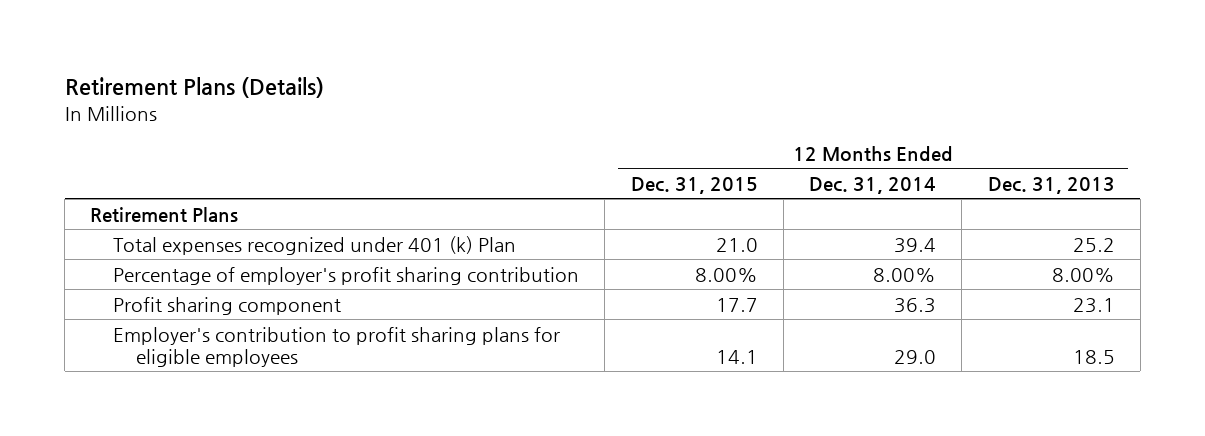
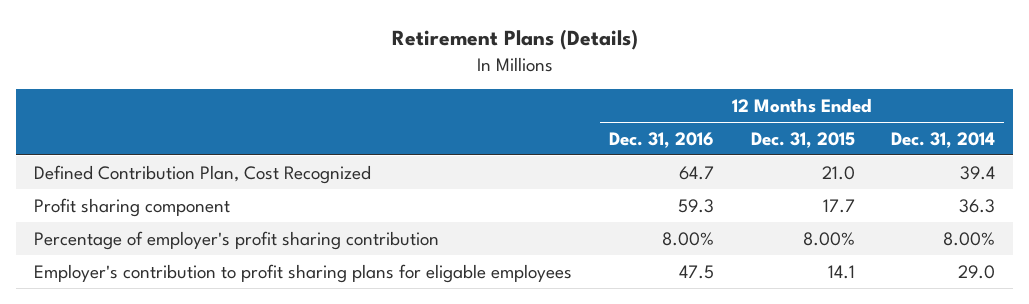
- | 12 Months Ended Dec. 31, 2015 | 12 Months Ended Dec. 31, 2014 | 12 Months Ended Dec. 31, 2013
+ | 12 Months Ended Dec. 31, 2016 | 12 Months Ended Dec. 31, 2015 | 12 Months Ended Dec. 31, 2014
- Retirement Plans
- Total expenses recognized under 401 (k) Plan | 21.0 | 39.4 | 25.2
+ Defined Contribution Plan, Cost Recognized | 64.7 | 21.0 | 39.4
- Employer's contribution to profit sharing plans for eligible employees | 14.1 | 29.0 | 18.5
moved down: Percentage of employer's profit sharing contribution | 8.00% | 8.00% | 8.00%
+ Employer's contribution to profit sharing plans for eligable employees | 47.5 | 14.1 | 29.0

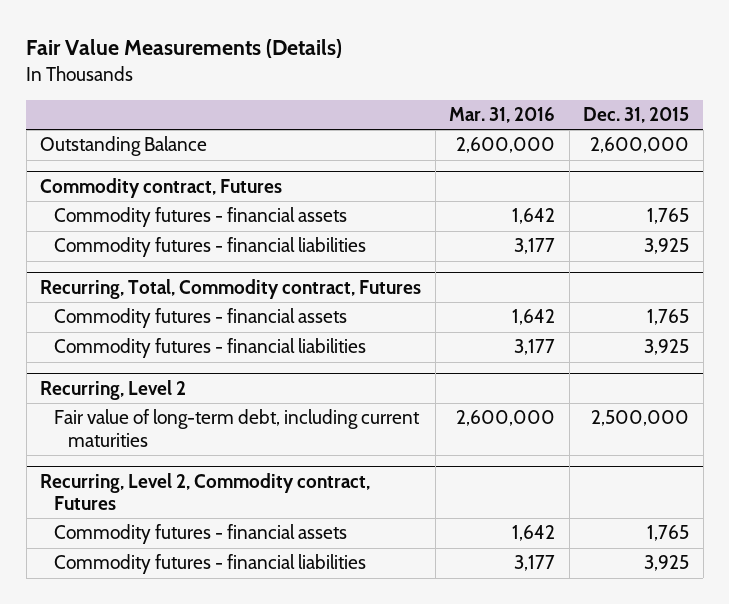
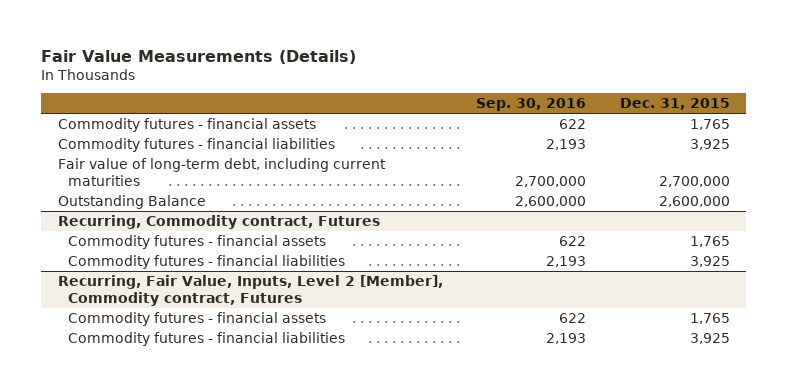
- | Mar. 31, 2016 | Dec. 31, 2015
+ | Sep. 30, 2016 | Dec. 31, 2015
- Commodity contract, Futures
- Recurring, Total, Commodity contract, Futures
+ Fair value of long-term debt, including current maturities | 2,700,000 | 2,700,000
moved down: Outstanding Balance | 2,600,000 | 2,600,000
+ Recurring, Commodity contract, Futures
- Recurring, Level 2
- Fair value of long-term debt, including current maturities | 2,600,000 | 2,500,000
- Recurring, Level 2, Commodity contract, Futures
+ Recurring, Fair Value, Inputs, Level 2 [Member], Commodity contract, Futures

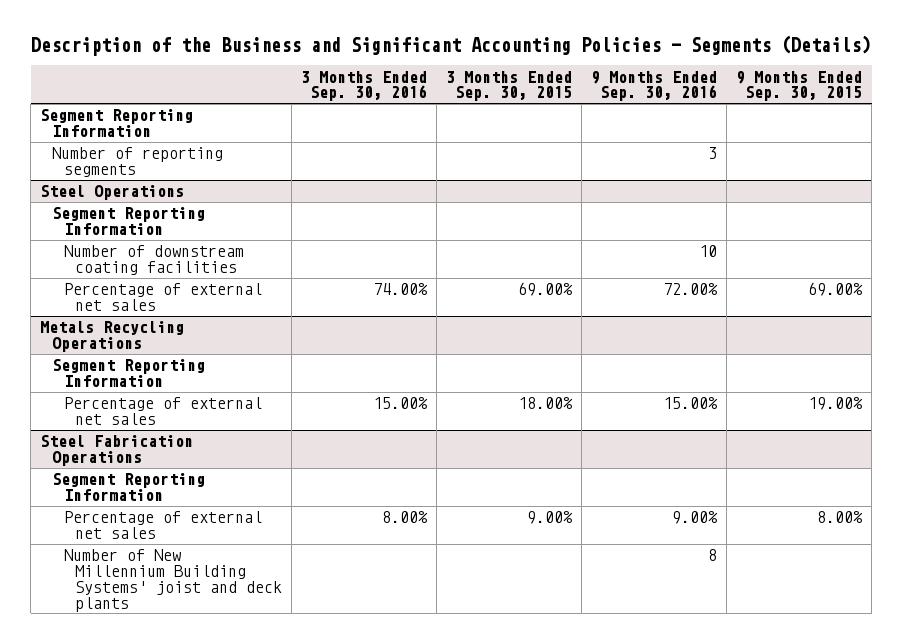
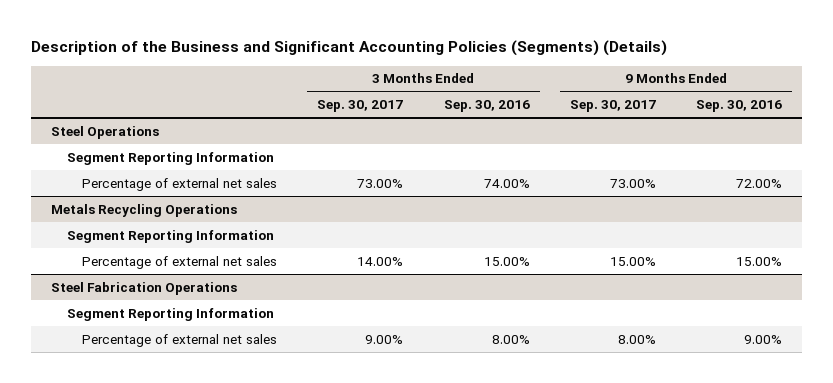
- Description of the Business and Significant Accounting Policies - Segments (Details)
+ Description of the Business and Significant Accounting Policies (Segments) (Details)
- | 3 Months Ended Sep. 30, 2016 | 3 Months Ended Sep. 30, 2015 | 9 Months Ended Sep. 30, 2016 | 9 Months Ended Sep. 30, 2015
+ | 3 Months Ended Sep. 30, 2017 | 3 Months Ended Sep. 30, 2016 | 9 Months Ended Sep. 30, 2017 | 9 Months Ended Sep. 30, 2016
- Segment Reporting Information
- Number of reporting segments | | | 3 |
@ Steel Operations
- Number of downstream coating facilities | | | 10 |
@ Steel Fabrication Operations
- Number of New Millennium Building Systems' joist and deck plants | | | 8 |

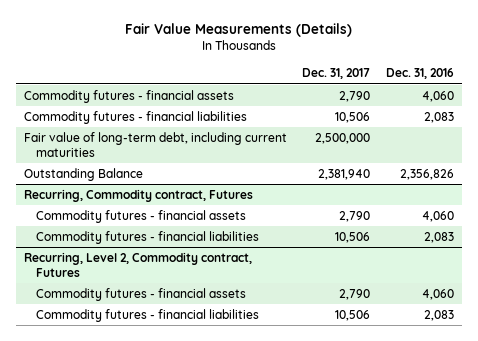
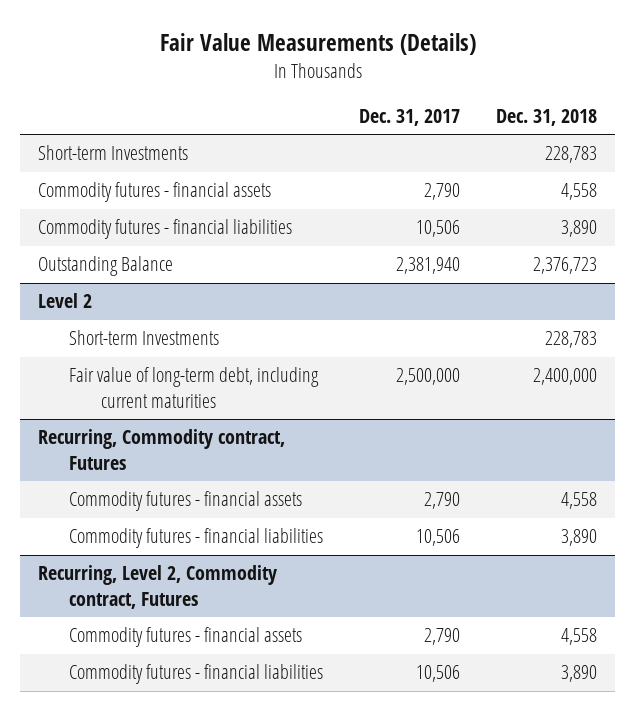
- | Dec. 31, 2017 | Dec. 31, 2016
+ | Dec. 31, 2017 | Dec. 31, 2018
+ Short-term Investments | | 228,783
- Fair value of long-term debt, including current maturities | 2,500,000 |
+ Level 2
+ Short-term Investments | | 228,783
+ Fair value of long-term debt, including current maturities | 2,500,000 | 2,400,000

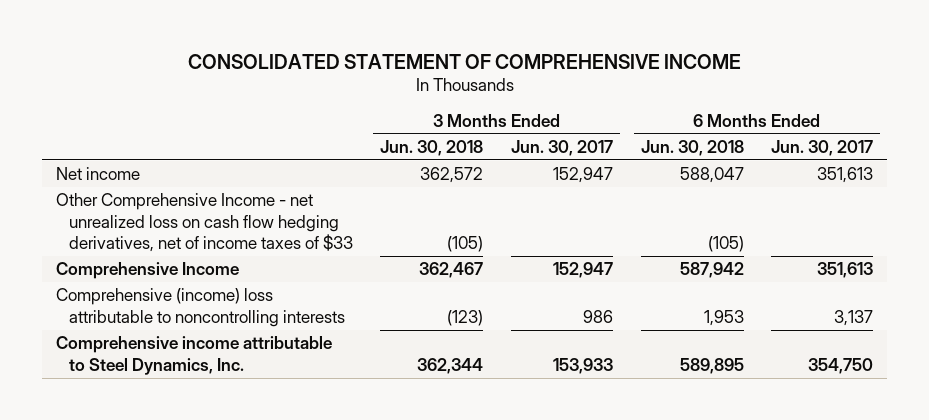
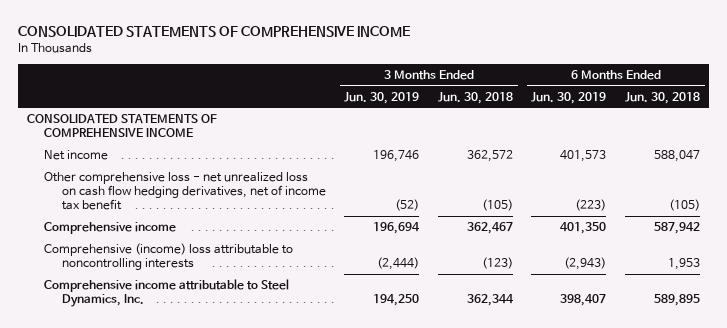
- CONSOLIDATED STATEMENT OF COMPREHENSIVE INCOME
+ CONSOLIDATED STATEMENTS OF COMPREHENSIVE INCOME
- | 3 Months Ended Jun. 30, 2018 | 3 Months Ended Jun. 30, 2017 | 6 Months Ended Jun. 30, 2018 | 6 Months Ended Jun. 30, 2017
+ | 3 Months Ended Jun. 30, 2019 | 3 Months Ended Jun. 30, 2018 | 6 Months Ended Jun. 30, 2019 | 6 Months Ended Jun. 30, 2018
+ CONSOLIDATED STATEMENTS OF COMPREHENSIVE INCOME
- Other Comprehensive Income - net unrealized loss on cash flow hedging derivatives, net of income taxes of $33 | (105) | | (105) |
- Comprehensive Income | 362,467 | 152,947 | 587,942 | 351,613
+ Other comprehensive loss - net unrealized loss on cash flow hedging derivatives, net of income tax benefit | (52) | (105) | (223) | (105)
+ Comprehensive income | 196,694 | 362,467 | 401,350 | 587,942

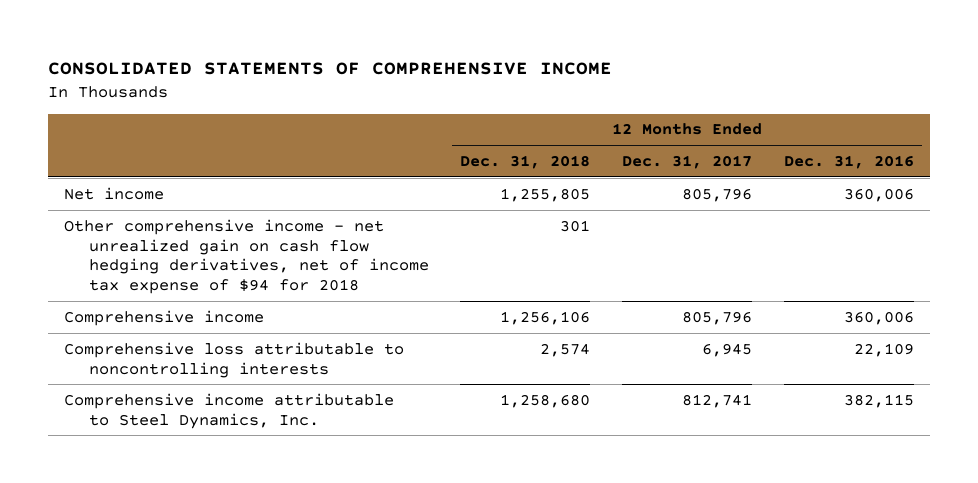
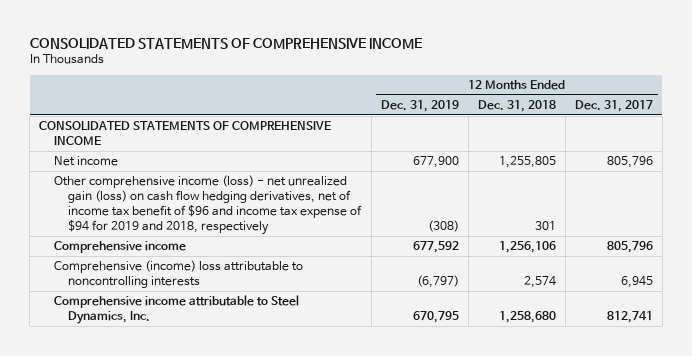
- | 12 Months Ended Dec. 31, 2018 | 12 Months Ended Dec. 31, 2017 | 12 Months Ended Dec. 31, 2016
+ | 12 Months Ended Dec. 31, 2019 | 12 Months Ended Dec. 31, 2018 | 12 Months Ended Dec. 31, 2017
+ CONSOLIDATED STATEMENTS OF COMPREHENSIVE INCOME
- Other comprehensive income - net unrealized gain on cash flow hedging derivatives, net of income tax expense of $94 for 2018 | 301 | |
+ Other comprehensive income (loss) - net unrealized gain (loss) on cash flow hedging derivatives, net of income tax benefit of $96 and income tax expense of $94 for 2019 and 2018, respectively | (308) | 301 |
- Comprehensive loss attributable to noncontrolling interests | 2,574 | 6,945 | 22,109
+ Comprehensive (income) loss attributable to noncontrolling interests | (6,797) | 2,574 | 6,945

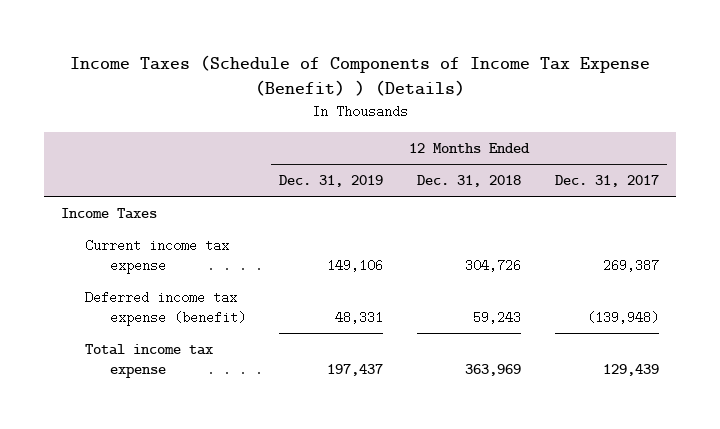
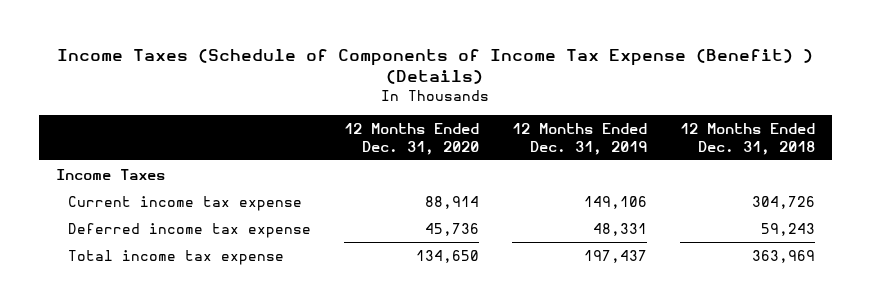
- | 12 Months Ended Dec. 31, 2019 | 12 Months Ended Dec. 31, 2018 | 12 Months Ended Dec. 31, 2017
+ | 12 Months Ended Dec. 31, 2020 | 12 Months Ended Dec. 31, 2019 | 12 Months Ended Dec. 31, 2018
- Deferred income tax expense (benefit) | 48,331 | 59,243 | (139,948)
+ Deferred income tax expense | 45,736 | 48,331 | 59,243

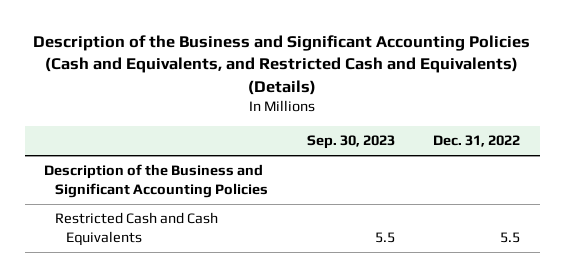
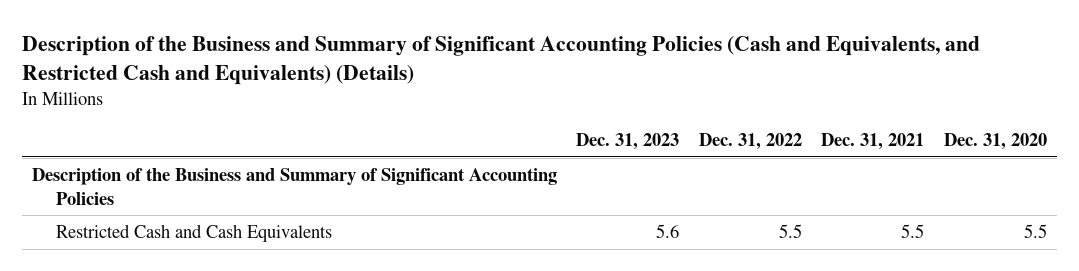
- Description of the Business and Significant Accounting Policies (Cash and Equivalents, and Restricted Cash and Equivalents) (Details)
+ Description of the Business and Summary of Significant Accounting Policies (Cash and Equivalents, and Restricted Cash and Equivalents) (Details)
- | Sep. 30, 2023 | Dec. 31, 2022
+ | Dec. 31, 2023 | Dec. 31, 2022 | Dec. 31, 2021 | Dec. 31, 2020
- Description of the Business and Significant Accounting Policies
+ Description of the Business and Summary of Significant Accounting Policies

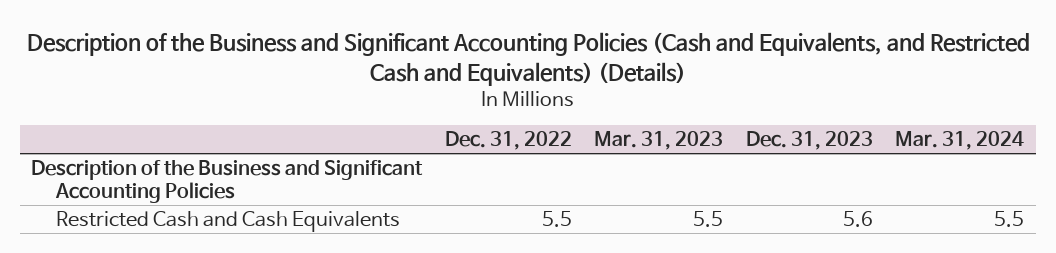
- Description of the Business and Summary of Significant Accounting Policies (Cash and Equivalents, and Restricted Cash and Equivalents) (Details)
+ Description of the Business and Significant Accounting Policies (Cash and Equivalents, and Restricted Cash and Equivalents) (Details)
- | Dec. 31, 2023 | Dec. 31, 2022 | Dec. 31, 2021 | Dec. 31, 2020
+ | Dec. 31, 2022 | Mar. 31, 2023 | Dec. 31, 2023 | Mar. 31, 2024
- Description of the Business and Summary of Significant Accounting Policies
+ Description of the Business and Significant Accounting Policies

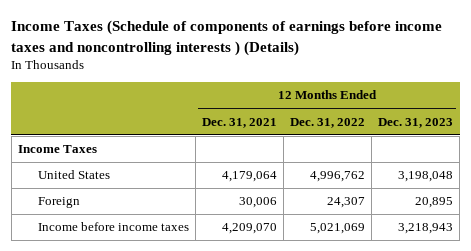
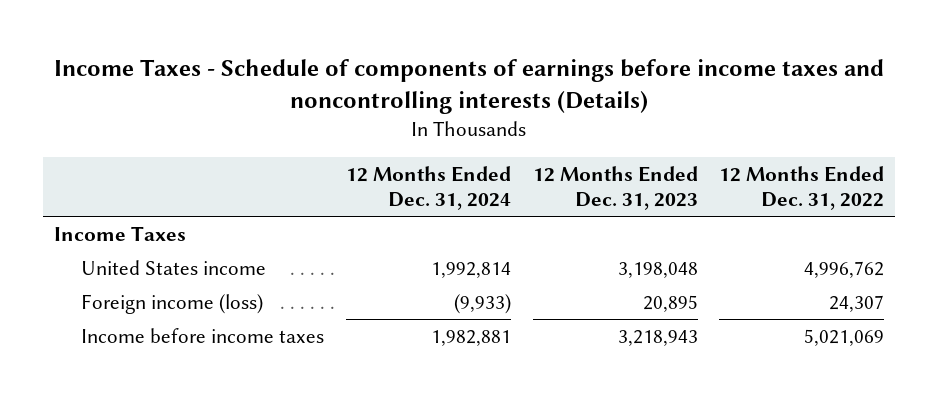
- Income Taxes (Schedule of components of earnings before income taxes and noncontrolling interests ) (Details)
+ Income Taxes - Schedule of components of earnings before income taxes and noncontrolling interests (Details)
- | 12 Months Ended Dec. 31, 2021 | 12 Months Ended Dec. 31, 2022 | 12 Months Ended Dec. 31, 2023
+ | 12 Months Ended Dec. 31, 2024 | 12 Months Ended Dec. 31, 2023 | 12 Months Ended Dec. 31, 2022
- United States | 4,179,064 | 4,996,762 | 3,198,048
- Foreign | 30,006 | 24,307 | 20,895
+ United States income | 1,992,814 | 3,198,048 | 4,996,762
+ Foreign income (loss) | (9,933) | 20,895 | 24,307

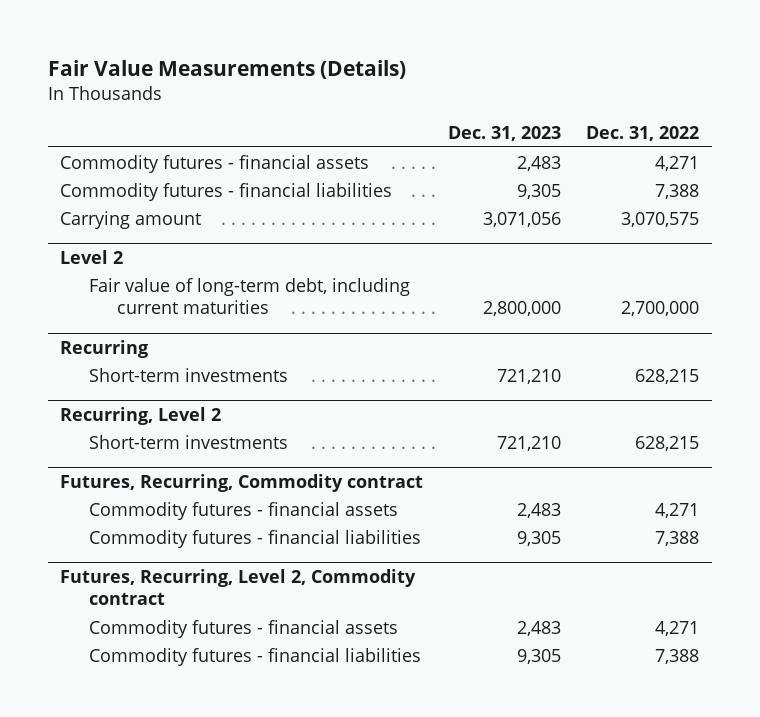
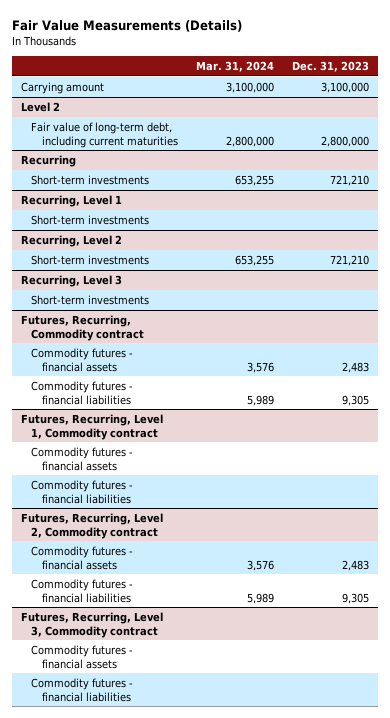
- | Dec. 31, 2023 | Dec. 31, 2022
+ | Mar. 31, 2024 | Dec. 31, 2023
- Commodity futures - financial assets | 2,483 | 4,271
- Commodity futures - financial liabilities | 9,305 | 7,388
- Carrying amount | 3,071,056 | 3,070,575
+ Carrying amount | 3,100,000 | 3,100,000
+ Recurring, Level 1
+ Short-term investments
+ Recurring, Level 3
+ Short-term investments
+ Futures, Recurring, Level 1, Commodity contract
+ Commodity futures - financial assets
+ Commodity futures - financial liabilities
+ Futures, Recurring, Level 3, Commodity contract
+ Commodity futures - financial assets
+ Commodity futures - financial liabilities

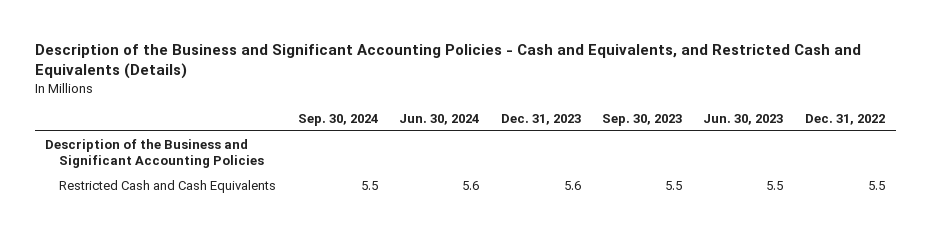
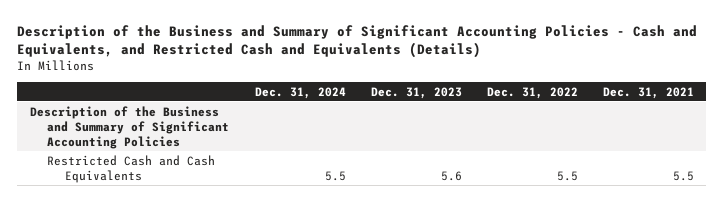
- Description of the Business and Significant Accounting Policies - Cash and Equivalents, and Restricted Cash and Equivalents (Details)
+ Description of the Business and Summary of Significant Accounting Policies - Cash and Equivalents, and Restricted Cash and Equivalents (Details)
- | Sep. 30, 2024 | Jun. 30, 2024 | Dec. 31, 2023 | Sep. 30, 2023 | Jun. 30, 2023 | Dec. 31, 2022
+ | Dec. 31, 2024 | Dec. 31, 2023 | Dec. 31, 2022 | Dec. 31, 2021
- Description of the Business and Significant Accounting Policies
+ Description of the Business and Summary of Significant Accounting Policies

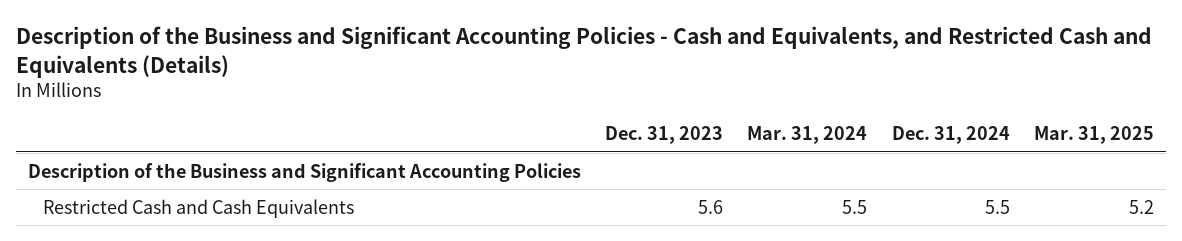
- Description of the Business and Summary of Significant Accounting Policies - Cash and Equivalents, and Restricted Cash and Equivalents (Details)
+ Description of the Business and Significant Accounting Policies - Cash and Equivalents, and Restricted Cash and Equivalents (Details)
- | Dec. 31, 2024 | Dec. 31, 2023 | Dec. 31, 2022 | Dec. 31, 2021
+ | Dec. 31, 2023 | Mar. 31, 2024 | Dec. 31, 2024 | Mar. 31, 2025
- Description of the Business and Summary of Significant Accounting Policies
+ Description of the Business and Significant Accounting Policies

